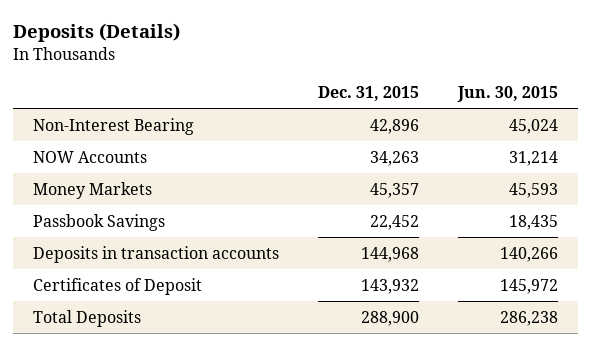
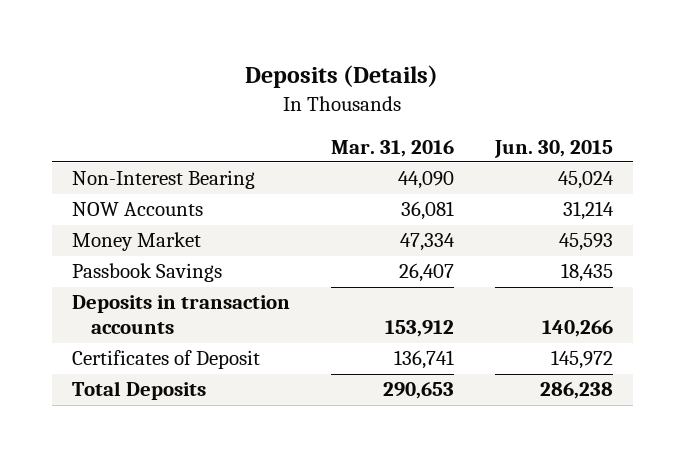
- | Dec. 31, 2015 | Jun. 30, 2015
+ | Mar. 31, 2016 | Jun. 30, 2015
- Money Markets | 45,357 | 45,593
+ Money Market | 47,334 | 45,593

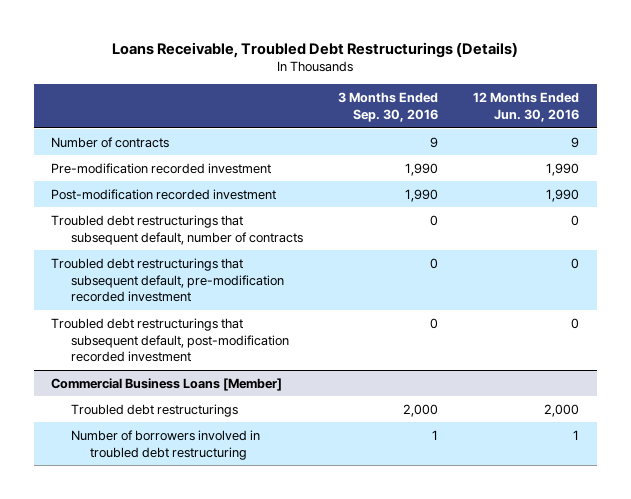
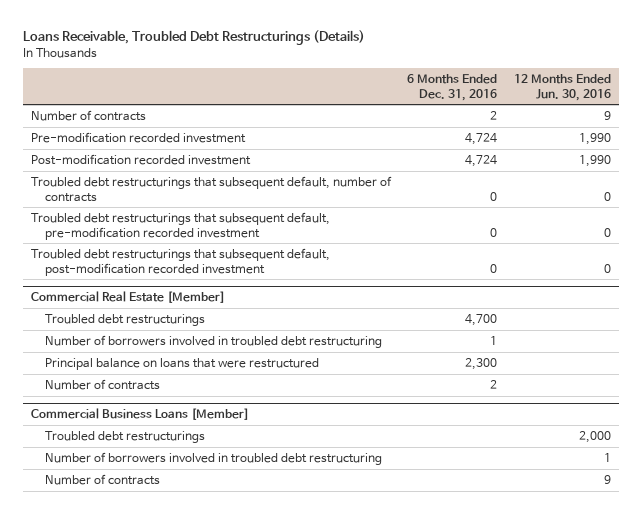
- | 3 Months Ended Sep. 30, 2016 | 12 Months Ended Jun. 30, 2016
+ | 6 Months Ended Dec. 31, 2016 | 12 Months Ended Jun. 30, 2016
+ Commercial Real Estate [Member]
+ Troubled debt restructurings | 4,700 |
+ Number of borrowers involved in troubled debt restructuring | 1 |
+ Principal balance on loans that were restructured | 2,300 |
+ Number of contracts | 2 |
@ Commercial Business Loans [Member]
+ Number of contracts | | 9

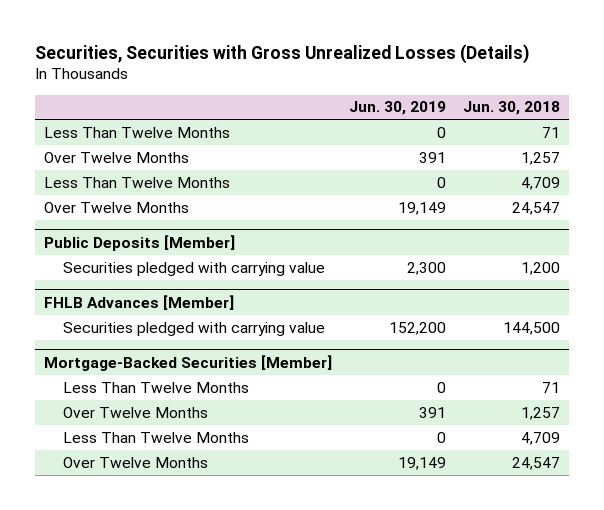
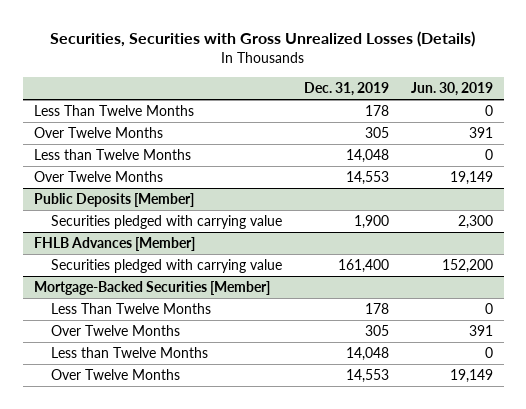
- | Jun. 30, 2019 | Jun. 30, 2018
+ | Dec. 31, 2019 | Jun. 30, 2019
- Less Than Twelve Months | 0 | 4,709
+ Less than Twelve Months | 14,048 | 0
@ Mortgage-Backed Securities [Member]
- Less Than Twelve Months | 0 | 4,709
+ Less than Twelve Months | 14,048 | 0

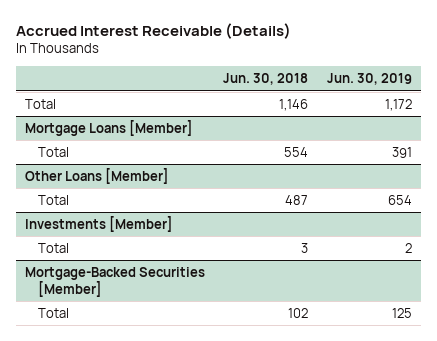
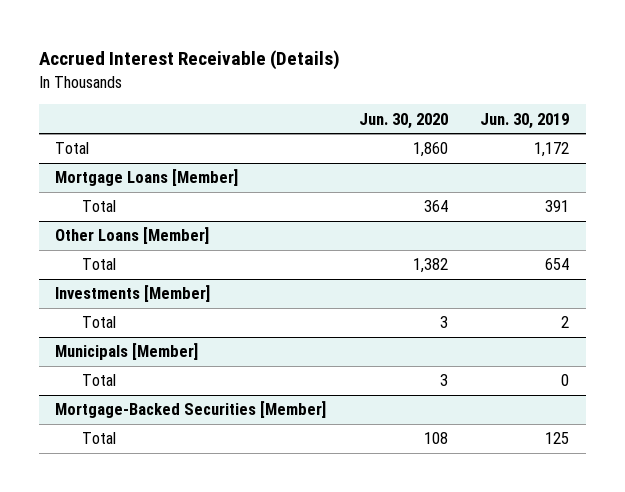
- | Jun. 30, 2018 | Jun. 30, 2019
+ | Jun. 30, 2020 | Jun. 30, 2019
+ Municipals [Member]
+ Total | 3 | 0

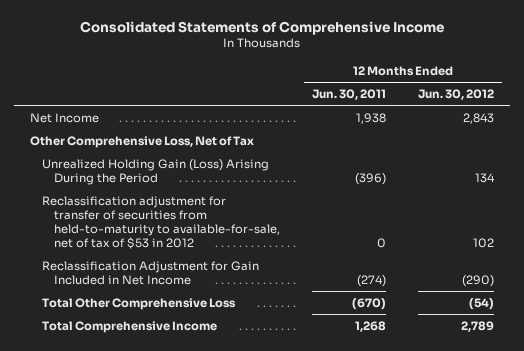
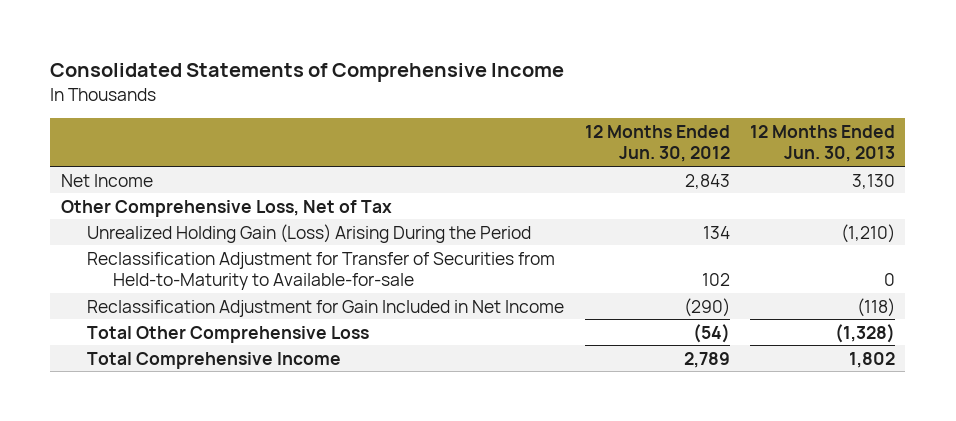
- | 12 Months Ended Jun. 30, 2011 | 12 Months Ended Jun. 30, 2012
+ | 12 Months Ended Jun. 30, 2012 | 12 Months Ended Jun. 30, 2013
- Reclassification adjustment for transfer of securities from held-to-maturity to available-for-sale, net of tax of $53 in 2012 | 0 | 102
+ Reclassification Adjustment for Transfer of Securities from Held-to-Maturity to Available-for-sale | 102 | 0

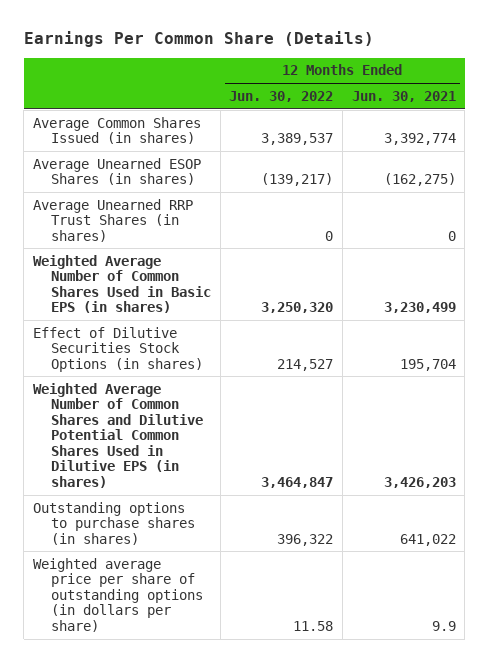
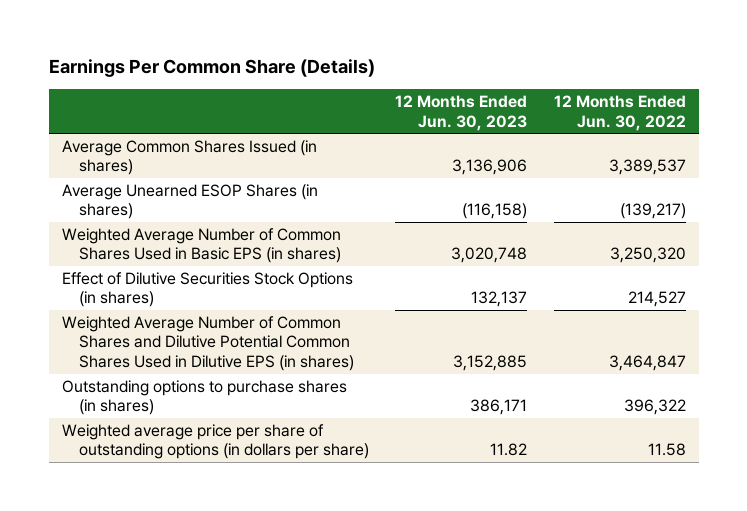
- | 12 Months Ended Jun. 30, 2022 | 12 Months Ended Jun. 30, 2021
+ | 12 Months Ended Jun. 30, 2023 | 12 Months Ended Jun. 30, 2022
- Average Unearned RRP Trust Shares (in shares) | 0 | 0

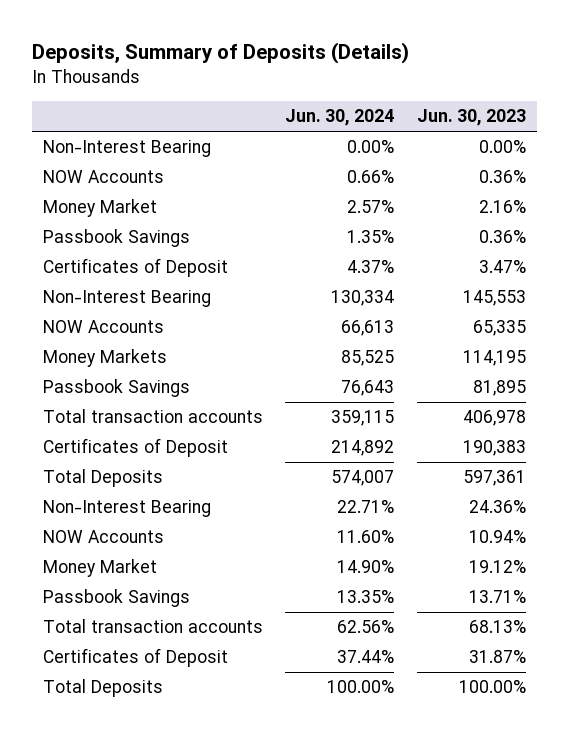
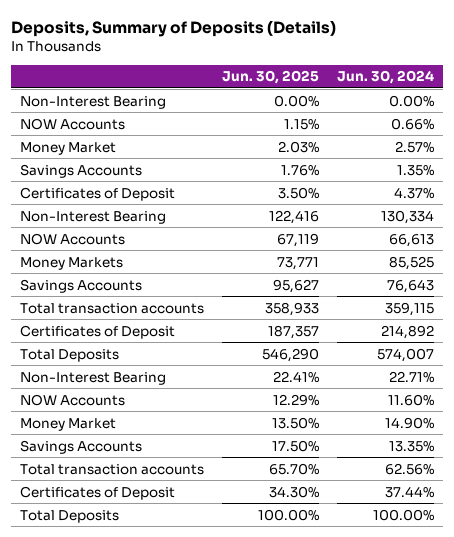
- | Jun. 30, 2024 | Jun. 30, 2023
+ | Jun. 30, 2025 | Jun. 30, 2024
- Passbook Savings | 1.35% | 0.36%
+ Savings Accounts | 1.76% | 1.35%
- Passbook Savings | 76,643 | 81,895
+ Savings Accounts | 95,627 | 76,643
- Passbook Savings | 13.35% | 13.71%
+ Savings Accounts | 17.50% | 13.35%

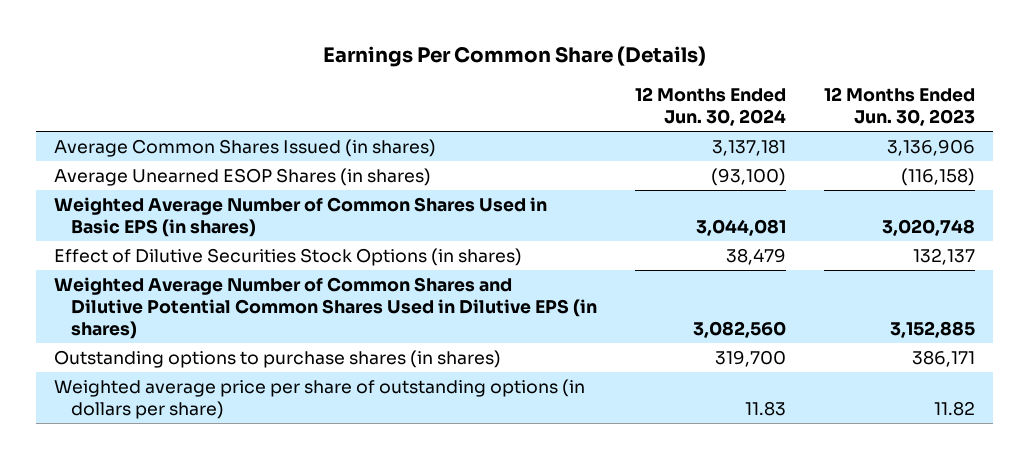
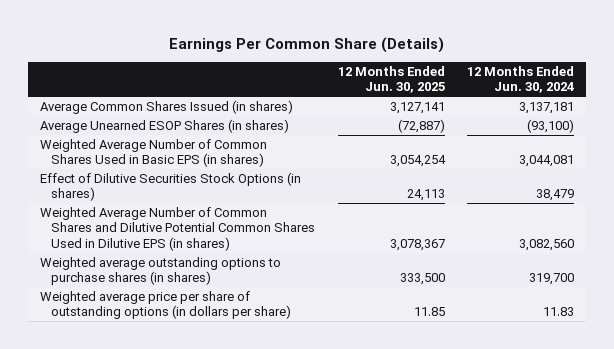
- | 12 Months Ended Jun. 30, 2024 | 12 Months Ended Jun. 30, 2023
+ | 12 Months Ended Jun. 30, 2025 | 12 Months Ended Jun. 30, 2024
- Outstanding options to purchase shares (in shares) | 319,700 | 386,171
+ Weighted average outstanding options to purchase shares (in shares) | 333,500 | 319,700

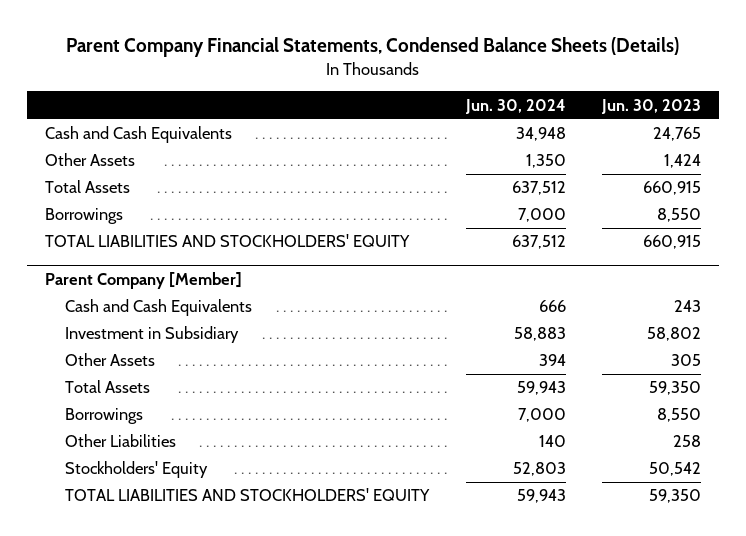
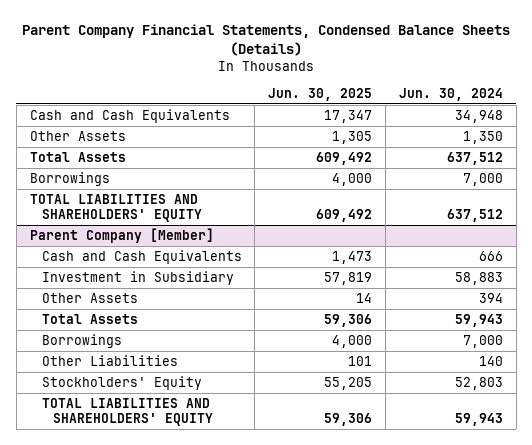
- | Jun. 30, 2024 | Jun. 30, 2023
+ | Jun. 30, 2025 | Jun. 30, 2024
- TOTAL LIABILITIES AND STOCKHOLDERS' EQUITY | 637,512 | 660,915
+ TOTAL LIABILITIES AND SHAREHOLDERS' EQUITY | 609,492 | 637,512
@ Parent Company [Member]
- TOTAL LIABILITIES AND STOCKHOLDERS' EQUITY | 59,943 | 59,350
+ TOTAL LIABILITIES AND SHAREHOLDERS' EQUITY | 59,306 | 59,943

